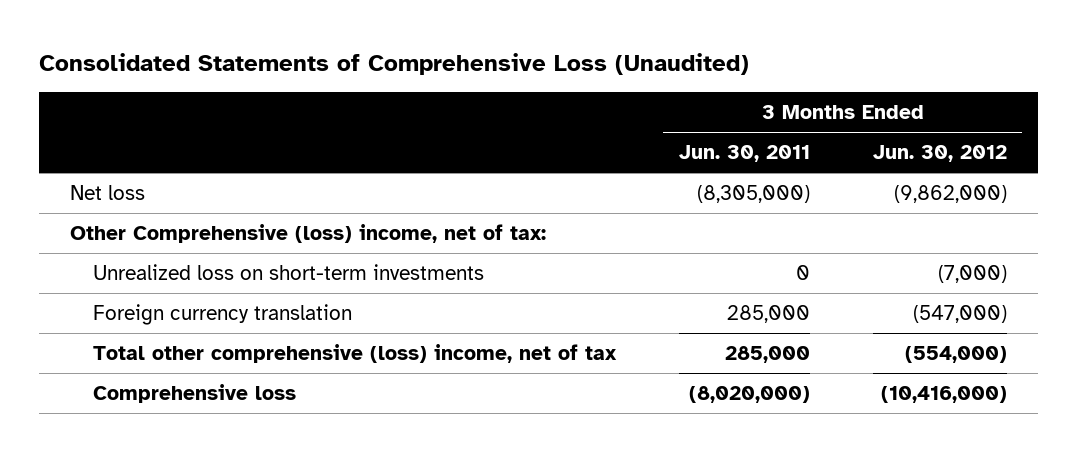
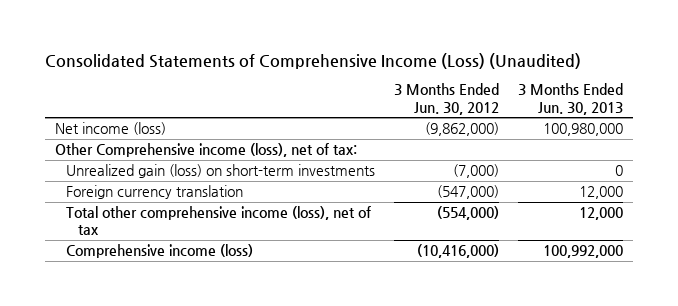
- Consolidated Statements of Comprehensive Loss (Unaudited)
+ Consolidated Statements of Comprehensive Income (Loss) (Unaudited)
- | 3 Months Ended Jun. 30, 2011 | 3 Months Ended Jun. 30, 2012
+ | 3 Months Ended Jun. 30, 2012 | 3 Months Ended Jun. 30, 2013
- Net loss | (8,305,000) | (9,862,000)
- Other Comprehensive (loss) income, net of tax:
- Unrealized loss on short-term investments | 0 | (7,000)
+ Net income (loss) | (9,862,000) | 100,980,000
+ Other Comprehensive income (loss), net of tax:
+ Unrealized gain (loss) on short-term investments | (7,000) | 0
- Total other comprehensive (loss) income, net of tax | 285,000 | (554,000)
- Comprehensive loss | (8,020,000) | (10,416,000)
+ Total other comprehensive income (loss), net of tax | (554,000) | 12,000
+ Comprehensive income (loss) | (10,416,000) | 100,992,000

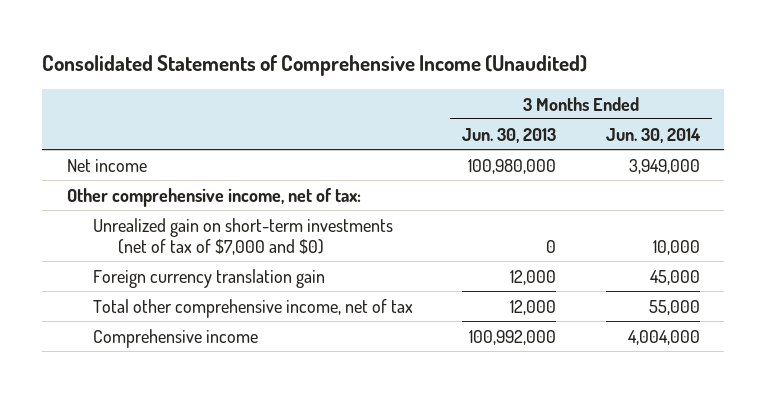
- Consolidated Statements of Comprehensive Income (Loss) (Unaudited)
+ Consolidated Statements of Comprehensive Income (Unaudited)
- | 3 Months Ended Jun. 30, 2012 | 3 Months Ended Jun. 30, 2013
+ | 3 Months Ended Jun. 30, 2013 | 3 Months Ended Jun. 30, 2014
- Net income (loss) | (9,862,000) | 100,980,000
- Other Comprehensive income (loss), net of tax:
- Unrealized gain (loss) on short-term investments | (7,000) | 0
- Foreign currency translation | (547,000) | 12,000
- Total other comprehensive income (loss), net of tax | (554,000) | 12,000
- Comprehensive income (loss) | (10,416,000) | 100,992,000
+ Net income | 100,980,000 | 3,949,000
+ Other comprehensive income, net of tax:
+ Unrealized gain on short-term investments (net of tax of $7,000 and $0) | 0 | 10,000
+ Foreign currency translation gain | 12,000 | 45,000
+ Total other comprehensive income, net of tax | 12,000 | 55,000
+ Comprehensive income | 100,992,000 | 4,004,000

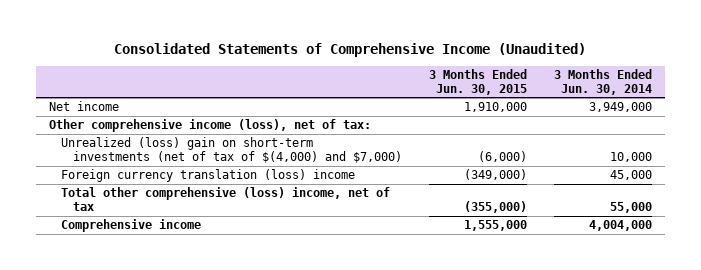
- | 3 Months Ended Jun. 30, 2013 | 3 Months Ended Jun. 30, 2014
+ | 3 Months Ended Jun. 30, 2015 | 3 Months Ended Jun. 30, 2014
- Other comprehensive income, net of tax:
- Unrealized gain on short-term investments (net of tax of $7,000 and $0) | 0 | 10,000
- Foreign currency translation gain | 12,000 | 45,000
- Total other comprehensive income, net of tax | 12,000 | 55,000
+ Other comprehensive income (loss), net of tax:
+ Unrealized (loss) gain on short-term investments (net of tax of $(4,000) and $7,000) | (6,000) | 10,000
+ Foreign currency translation (loss) income | (349,000) | 45,000
+ Total other comprehensive (loss) income, net of tax | (355,000) | 55,000

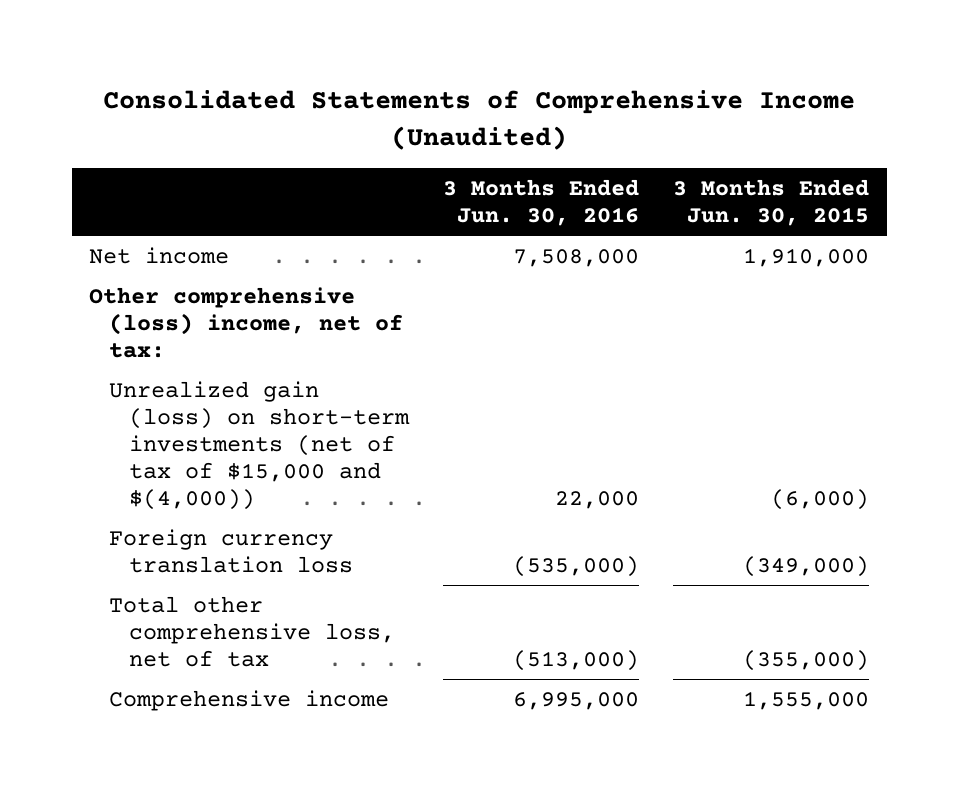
- | 3 Months Ended Jun. 30, 2015 | 3 Months Ended Jun. 30, 2014
+ | 3 Months Ended Jun. 30, 2016 | 3 Months Ended Jun. 30, 2015
- Other comprehensive income (loss), net of tax:
- Unrealized (loss) gain on short-term investments (net of tax of $(4,000) and $7,000) | (6,000) | 10,000
- Foreign currency translation (loss) income | (349,000) | 45,000
- Total other comprehensive (loss) income, net of tax | (355,000) | 55,000
+ Other comprehensive (loss) income, net of tax:
+ Unrealized gain (loss) on short-term investments (net of tax of $15,000 and $(4,000)) | 22,000 | (6,000)
+ Foreign currency translation loss | (535,000) | (349,000)
+ Total other comprehensive loss, net of tax | (513,000) | (355,000)

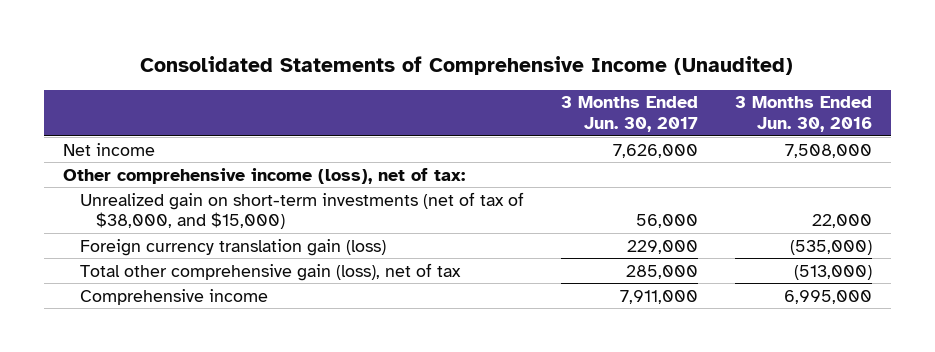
- | 3 Months Ended Jun. 30, 2016 | 3 Months Ended Jun. 30, 2015
+ | 3 Months Ended Jun. 30, 2017 | 3 Months Ended Jun. 30, 2016
- Other comprehensive (loss) income, net of tax:
- Unrealized gain (loss) on short-term investments (net of tax of $15,000 and $(4,000)) | 22,000 | (6,000)
- Foreign currency translation loss | (535,000) | (349,000)
- Total other comprehensive loss, net of tax | (513,000) | (355,000)
+ Other comprehensive income (loss), net of tax:
+ Unrealized gain on short-term investments (net of tax of $38,000, and $15,000) | 56,000 | 22,000
+ Foreign currency translation gain (loss) | 229,000 | (535,000)
+ Total other comprehensive gain (loss), net of tax | 285,000 | (513,000)

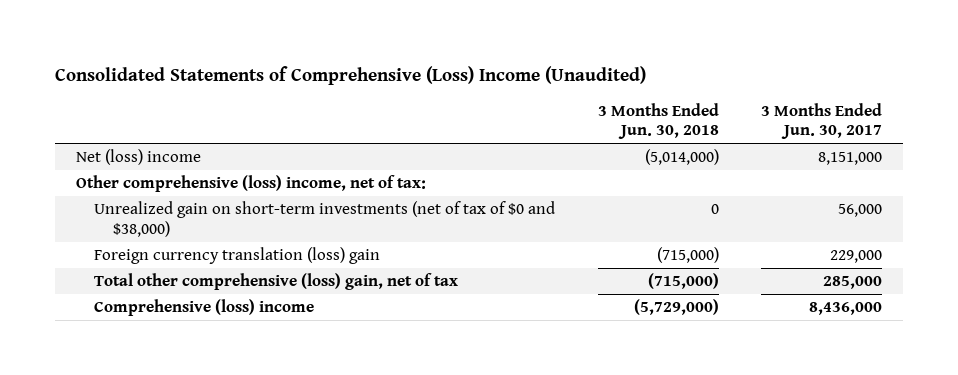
- Consolidated Statements of Comprehensive Income (Unaudited)
+ Consolidated Statements of Comprehensive (Loss) Income (Unaudited)
- | 3 Months Ended Jun. 30, 2017 | 3 Months Ended Jun. 30, 2016
+ | 3 Months Ended Jun. 30, 2018 | 3 Months Ended Jun. 30, 2017
- Net income | 7,626,000 | 7,508,000
- Other comprehensive income (loss), net of tax:
- Unrealized gain on short-term investments (net of tax of $38,000, and $15,000) | 56,000 | 22,000
- Foreign currency translation gain (loss) | 229,000 | (535,000)
- Total other comprehensive gain (loss), net of tax | 285,000 | (513,000)
- Comprehensive income | 7,911,000 | 6,995,000
+ Net (loss) income | (5,014,000) | 8,151,000
+ Other comprehensive (loss) income, net of tax:
+ Unrealized gain on short-term investments (net of tax of $0 and $38,000) | 0 | 56,000
+ Foreign currency translation (loss) gain | (715,000) | 229,000
+ Total other comprehensive (loss) gain, net of tax | (715,000) | 285,000
+ Comprehensive (loss) income | (5,729,000) | 8,436,000

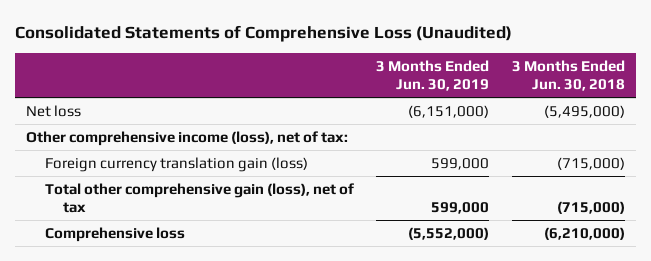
- Consolidated Statements of Comprehensive (Loss) Income (Unaudited)
+ Consolidated Statements of Comprehensive Loss (Unaudited)
- | 3 Months Ended Jun. 30, 2018 | 3 Months Ended Jun. 30, 2017
+ | 3 Months Ended Jun. 30, 2019 | 3 Months Ended Jun. 30, 2018
- Net (loss) income | (5,014,000) | 8,151,000
- Other comprehensive (loss) income, net of tax:
- Unrealized gain on short-term investments (net of tax of $0 and $38,000) | 0 | 56,000
- Foreign currency translation (loss) gain | (715,000) | 229,000
- Total other comprehensive (loss) gain, net of tax | (715,000) | 285,000
- Comprehensive (loss) income | (5,729,000) | 8,436,000
+ Net loss | (6,151,000) | (5,495,000)
+ Other comprehensive income (loss), net of tax:
+ Foreign currency translation gain (loss) | 599,000 | (715,000)
+ Total other comprehensive gain (loss), net of tax | 599,000 | (715,000)
+ Comprehensive loss | (5,552,000) | (6,210,000)

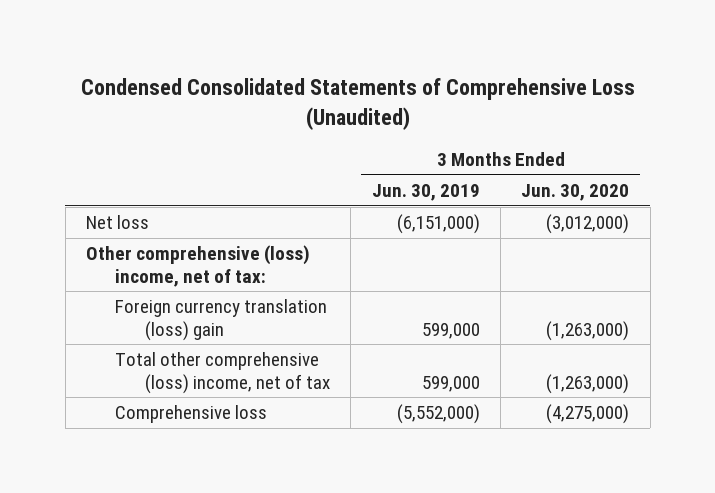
- Consolidated Statements of Comprehensive Loss (Unaudited)
+ Condensed Consolidated Statements of Comprehensive Loss (Unaudited)
- | 3 Months Ended Jun. 30, 2019 | 3 Months Ended Jun. 30, 2018
+ | 3 Months Ended Jun. 30, 2019 | 3 Months Ended Jun. 30, 2020
- Other comprehensive income (loss), net of tax:
- Foreign currency translation gain (loss) | 599,000 | (715,000)
- Total other comprehensive gain (loss), net of tax | 599,000 | (715,000)
+ Other comprehensive (loss) income, net of tax:
+ Foreign currency translation (loss) gain | 599,000 | (1,263,000)
+ Total other comprehensive (loss) income, net of tax | 599,000 | (1,263,000)

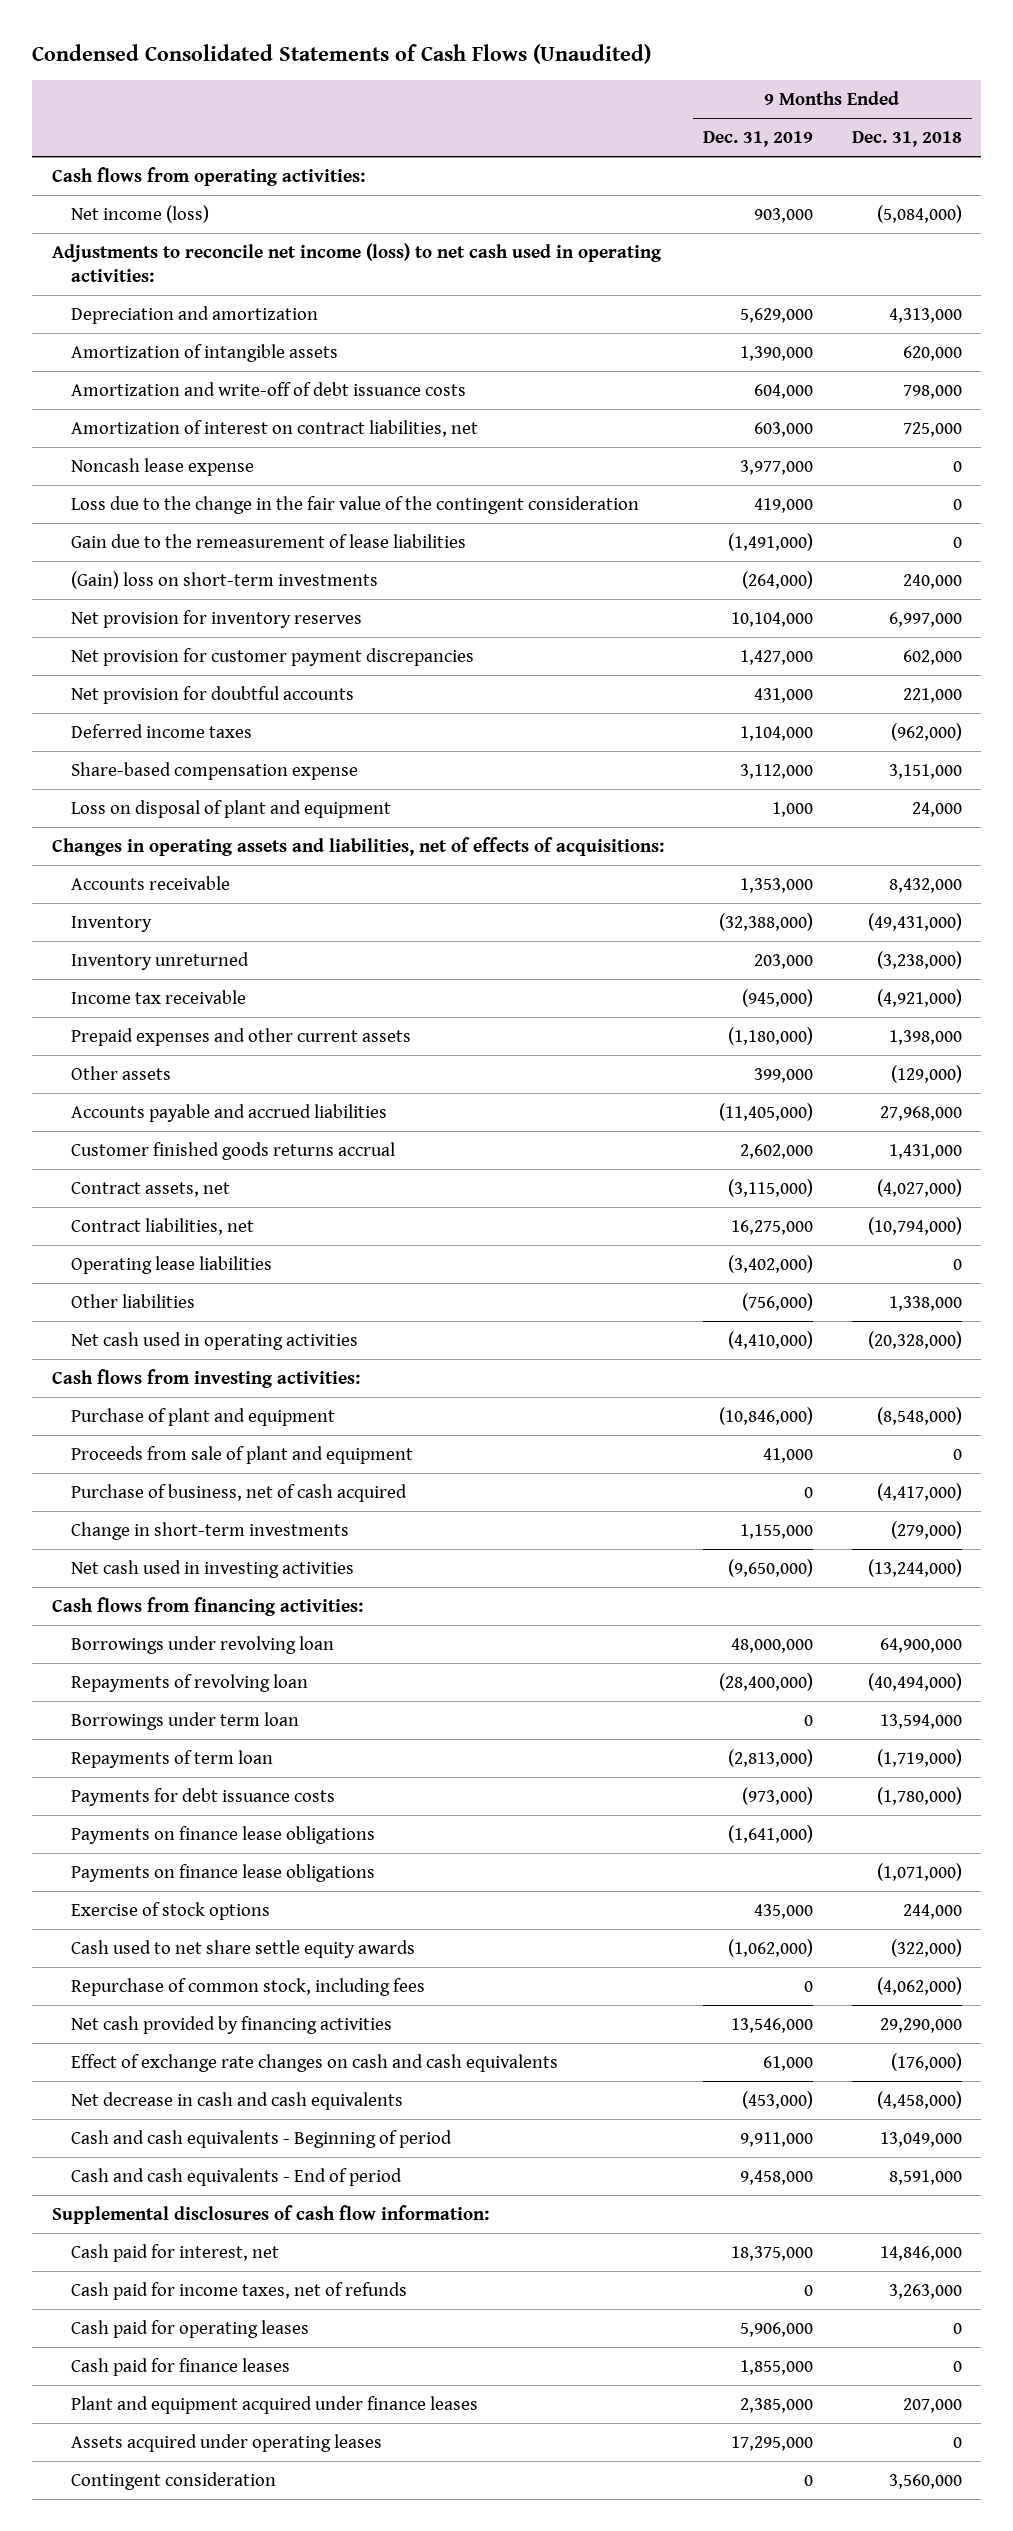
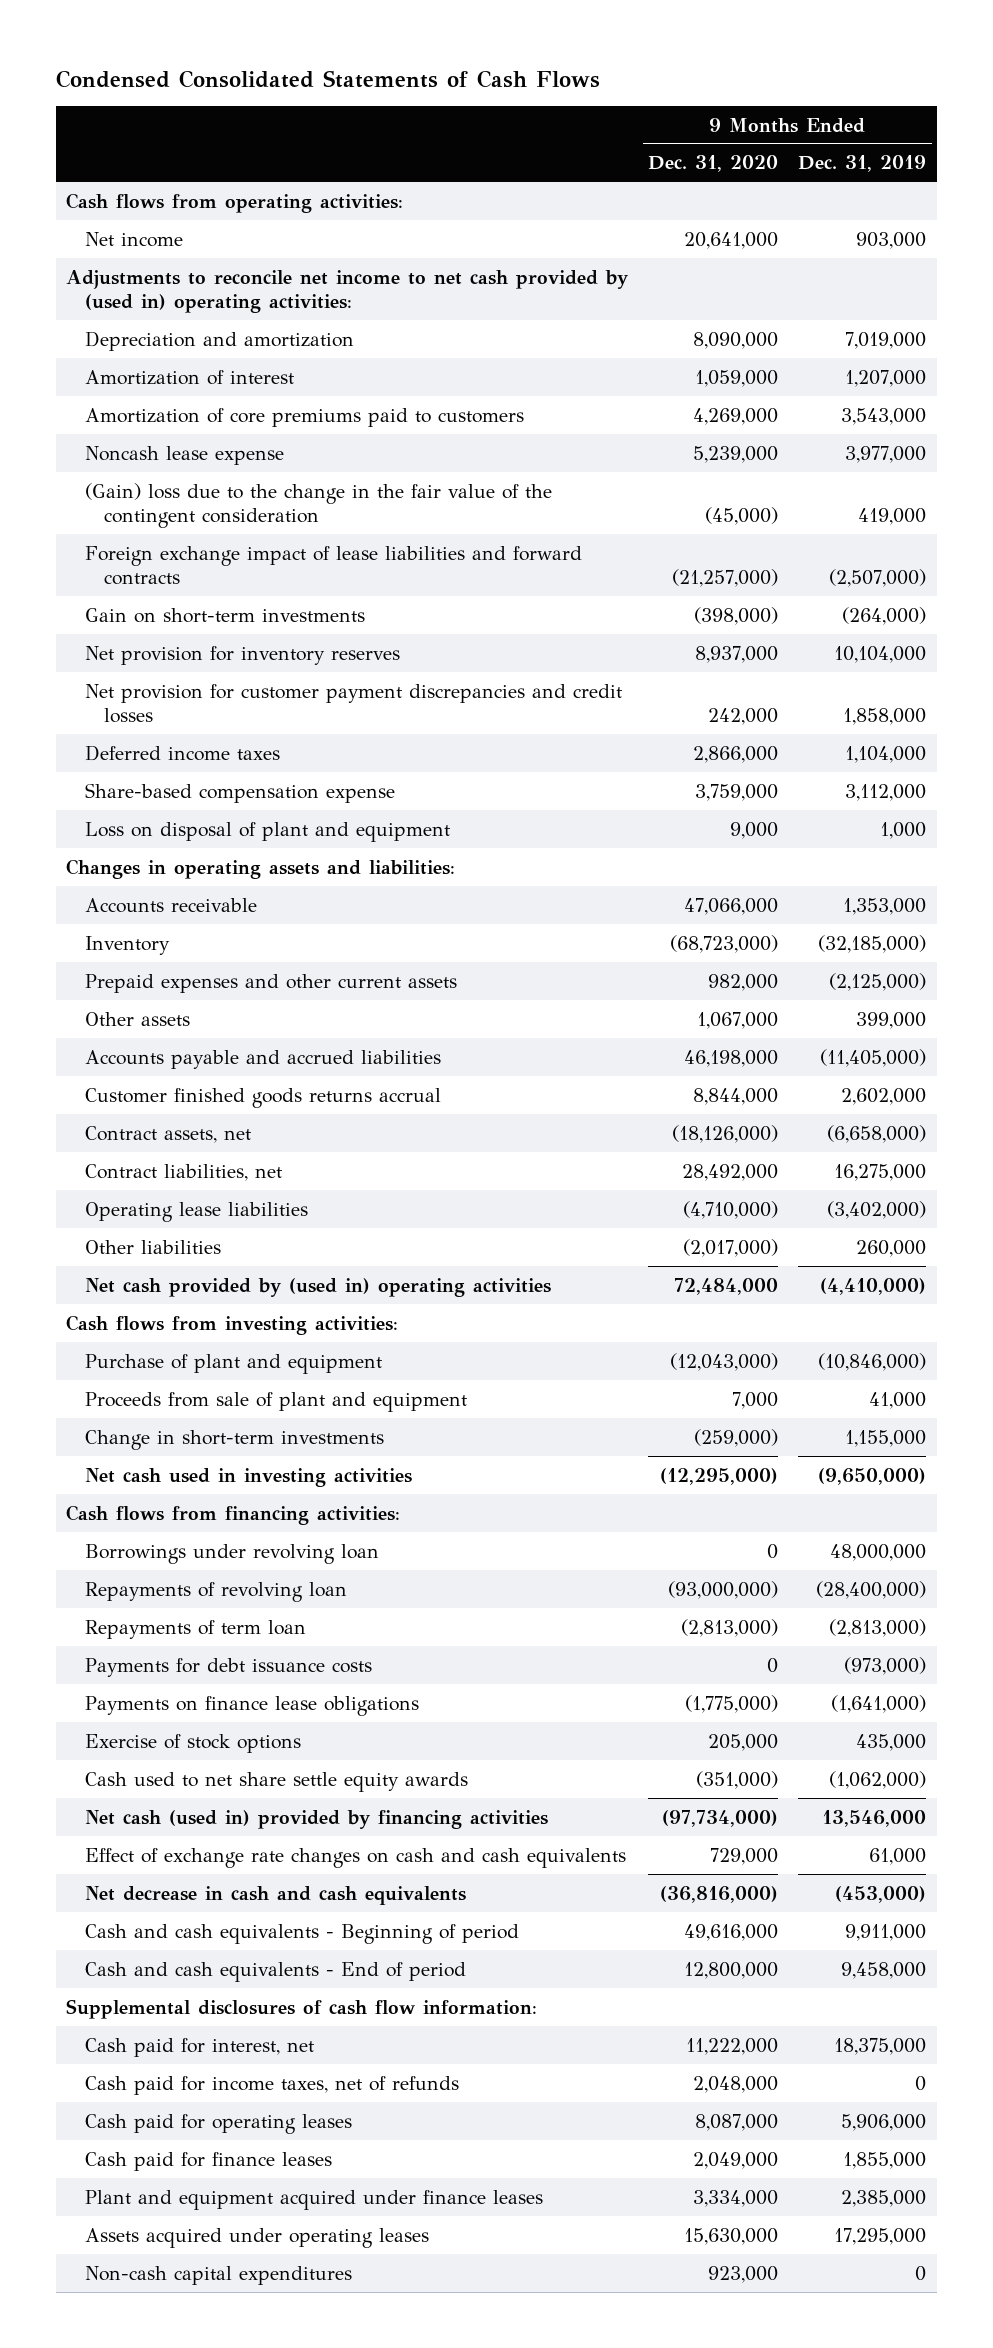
- Condensed Consolidated Statements of Cash Flows (Unaudited)
+ Condensed Consolidated Statements of Cash Flows
- | 9 Months Ended Dec. 31, 2019 | 9 Months Ended Dec. 31, 2018
+ | 9 Months Ended Dec. 31, 2020 | 9 Months Ended Dec. 31, 2019
- Net income (loss) | 903,000 | (5,084,000)
- Adjustments to reconcile net income (loss) to net cash used in operating activities:
- Depreciation and amortization | 5,629,000 | 4,313,000
- Amortization of intangible assets | 1,390,000 | 620,000
- Amortization and write-off of debt issuance costs | 604,000 | 798,000
- Amortization of interest on contract liabilities, net | 603,000 | 725,000
+ Net income | 20,641,000 | 903,000
+ Adjustments to reconcile net income to net cash provided by (used in) operating activities:
+ Depreciation and amortization | 8,090,000 | 7,019,000
+ Amortization of interest | 1,059,000 | 1,207,000
+ Amortization of core premiums paid to customers | 4,269,000 | 3,543,000
- Loss due to the change in the fair value of the contingent consideration | 419,000 | 0
- Gain due to the remeasurement of lease liabilities | (1,491,000) | 0
- (Gain) loss on short-term investments | (264,000) | 240,000
+ (Gain) loss due to the change in the fair value of the contingent consideration | (45,000) | 419,000
+ Foreign exchange impact of lease liabilities and forward contracts | (21,257,000) | (2,507,000)
+ Gain on short-term investments | (398,000) | (264,000)
- Net provision for customer payment discrepancies | 1,427,000 | 602,000
- Net provision for doubtful accounts | 431,000 | 221,000
+ Net provision for customer payment discrepancies and credit losses | 242,000 | 1,858,000
- Changes in operating assets and liabilities, net of effects of acquisitions:
+ Changes in operating assets and liabilities:
- Inventory | (32,388,000) | (49,431,000)
- Inventory unreturned | 203,000 | (3,238,000)
- Income tax receivable | (945,000) | (4,921,000)
- Prepaid expenses and other current assets | (1,180,000) | 1,398,000
+ Inventory | (68,723,000) | (32,185,000)
+ Prepaid expenses and other current assets | 982,000 | (2,125,000)
- Contract assets, net | (3,115,000) | (4,027,000)
+ Contract assets, net | (18,126,000) | (6,658,000)
- Other liabilities | (756,000) | 1,338,000
- Net cash used in operating activities | (4,410,000) | (20,328,000)
+ Other liabilities | (2,017,000) | 260,000
+ Net cash provided by (used in) operating activities | 72,484,000 | (4,410,000)
- Purchase of business, net of cash acquired | 0 | (4,417,000)
- Borrowings under term loan | 0 | 13,594,000
- Payments on finance lease obligations | | (1,071,000)
- Repurchase of common stock, including fees | 0 | (4,062,000)
- Net cash provided by financing activities | 13,546,000 | 29,290,000
+ Net cash (used in) provided by financing activities | (97,734,000) | 13,546,000
- Contingent consideration | 0 | 3,560,000
+ Non-cash capital expenditures | 923,000 | 0

